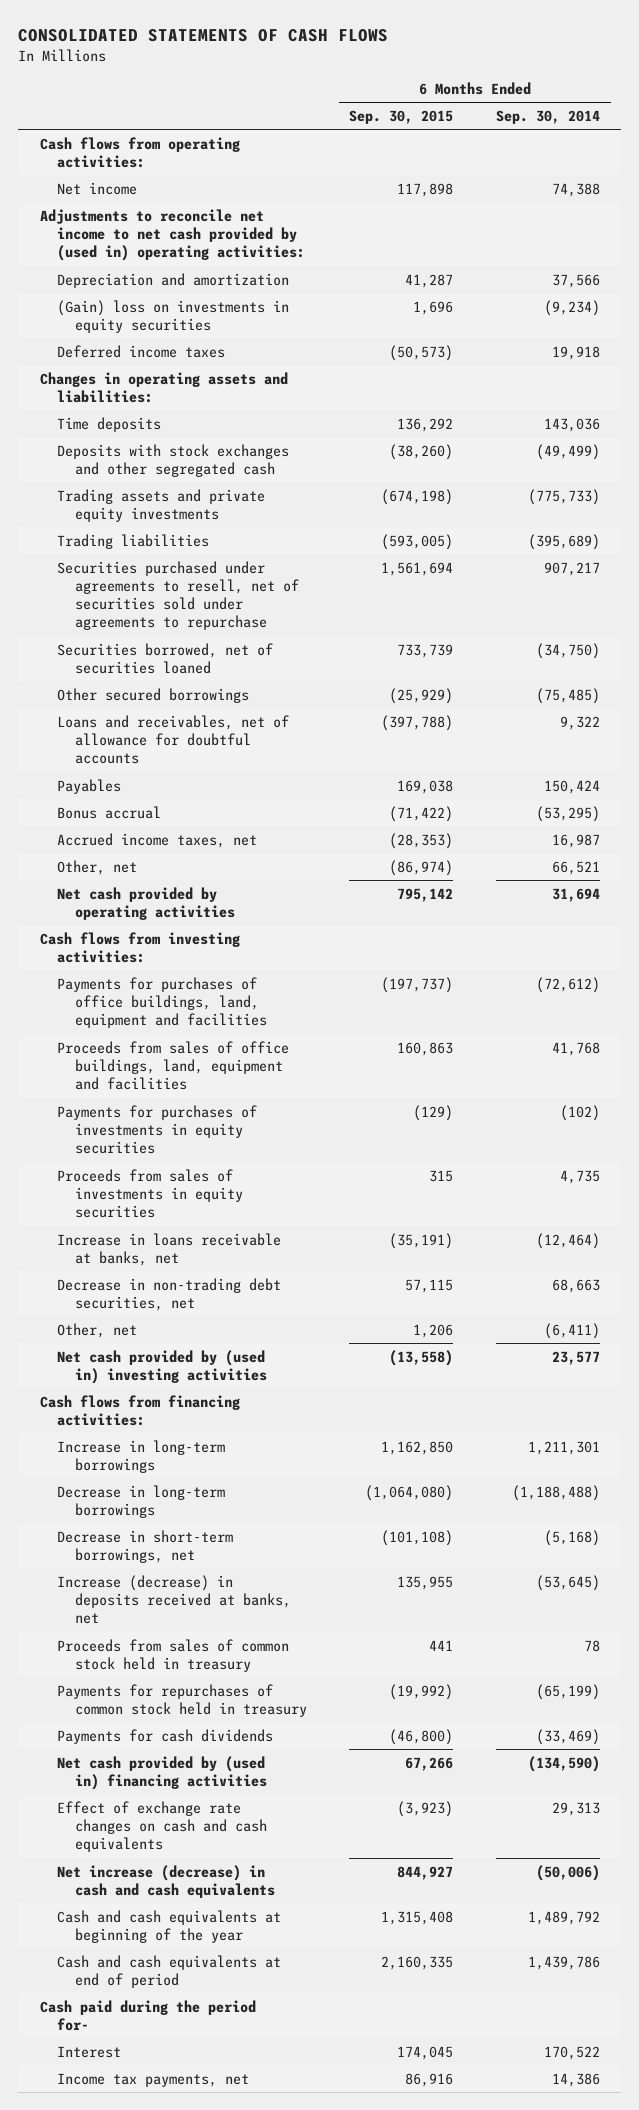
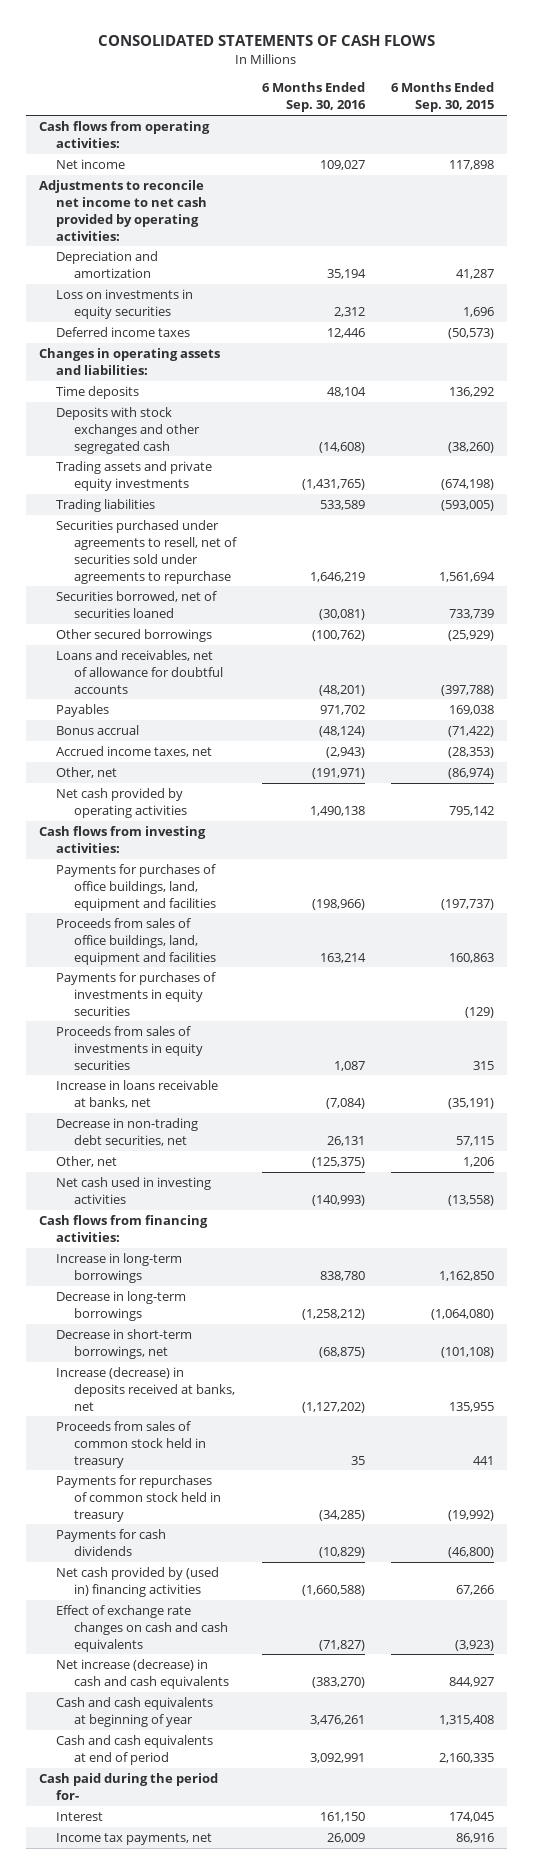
- | 6 Months Ended Sep. 30, 2015 | 6 Months Ended Sep. 30, 2014
+ | 6 Months Ended Sep. 30, 2016 | 6 Months Ended Sep. 30, 2015
- Adjustments to reconcile net income to net cash provided by (used in) operating activities:
+ Adjustments to reconcile net income to net cash provided by operating activities:
- (Gain) loss on investments in equity securities | 1,696 | (9,234)
+ Loss on investments in equity securities | 2,312 | 1,696
- Net cash provided by (used in) investing activities | (13,558) | 23,577
+ Net cash used in investing activities | (140,993) | (13,558)
- Cash and cash equivalents at beginning of the year | 1,315,408 | 1,489,792
+ Cash and cash equivalents at beginning of year | 3,476,261 | 1,315,408

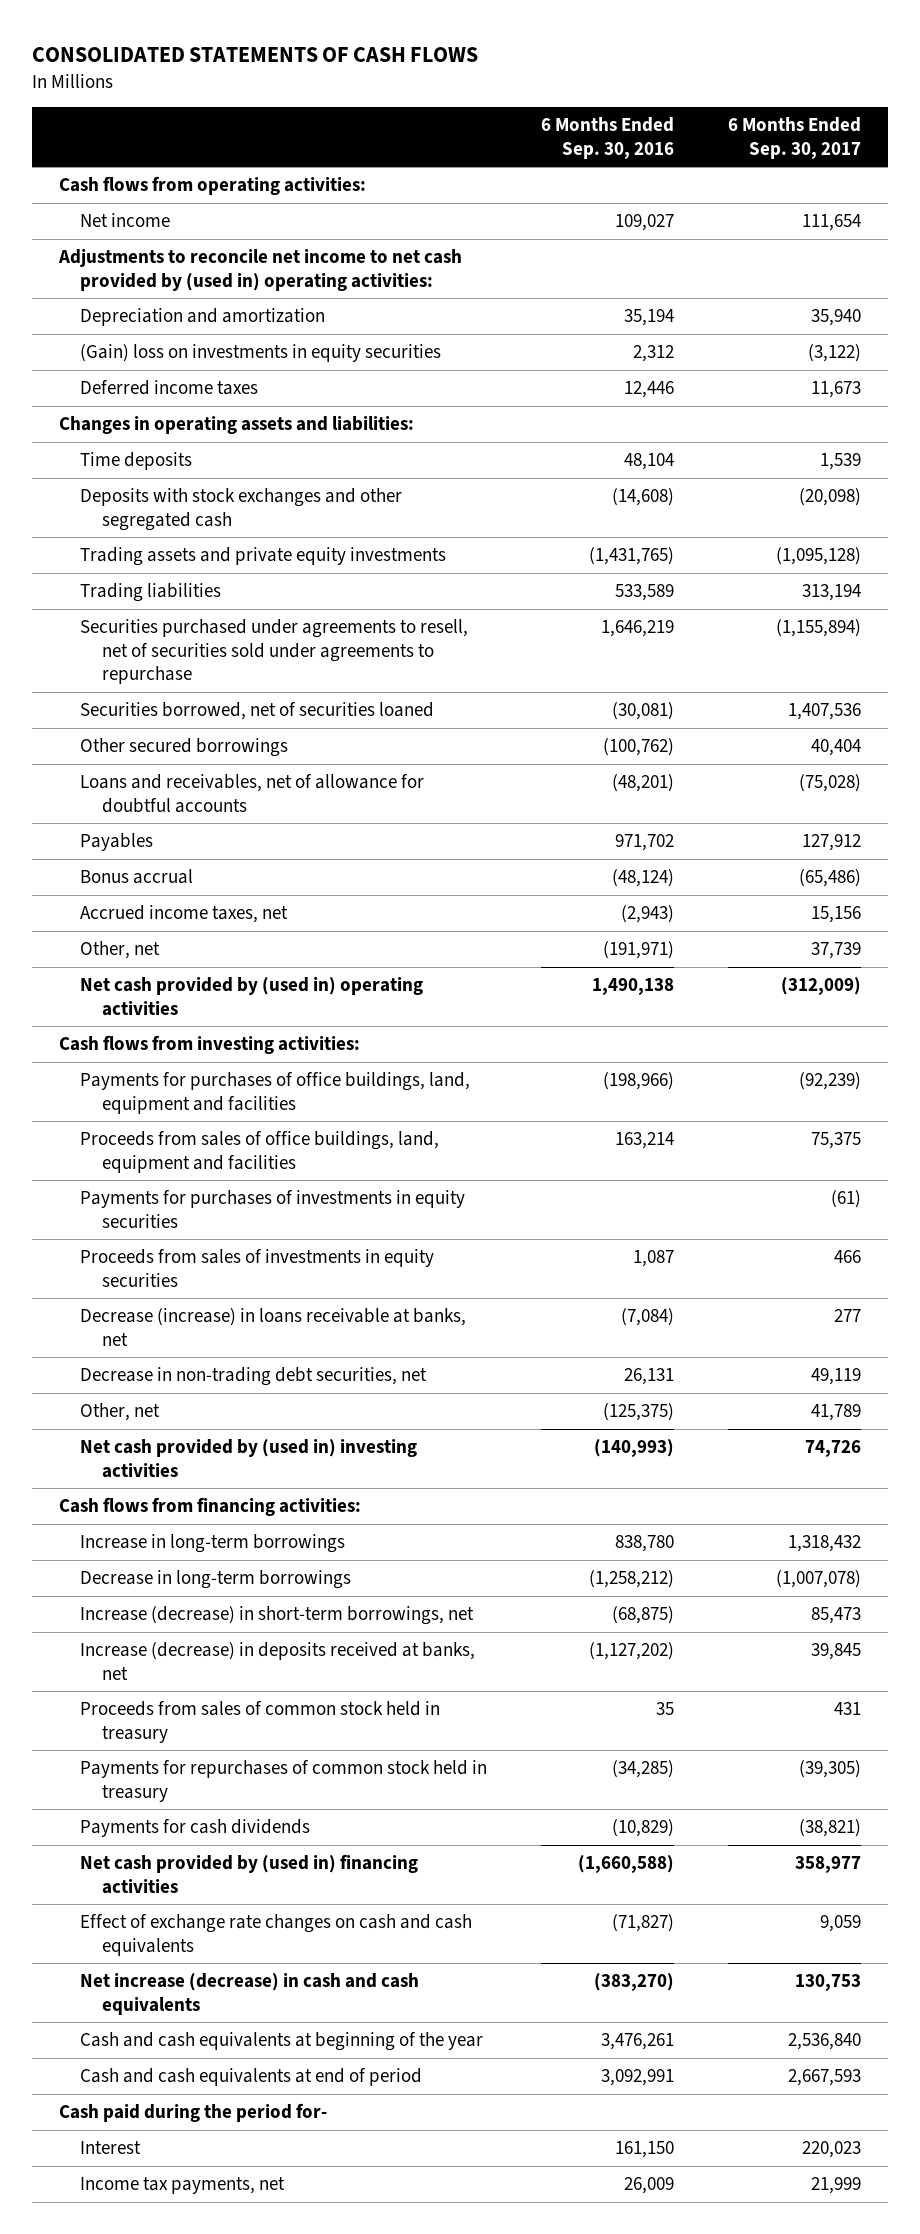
- | 6 Months Ended Sep. 30, 2016 | 6 Months Ended Sep. 30, 2015
+ | 6 Months Ended Sep. 30, 2016 | 6 Months Ended Sep. 30, 2017
- Adjustments to reconcile net income to net cash provided by operating activities:
+ Adjustments to reconcile net income to net cash provided by (used in) operating activities:
- Loss on investments in equity securities | 2,312 | 1,696
+ (Gain) loss on investments in equity securities | 2,312 | (3,122)
- Net cash provided by operating activities | 1,490,138 | 795,142
+ Net cash provided by (used in) operating activities | 1,490,138 | (312,009)
- Increase in loans receivable at banks, net | (7,084) | (35,191)
+ Decrease (increase) in loans receivable at banks, net | (7,084) | 277
- Net cash used in investing activities | (140,993) | (13,558)
+ Net cash provided by (used in) investing activities | (140,993) | 74,726
- Decrease in short-term borrowings, net | (68,875) | (101,108)
+ Increase (decrease) in short-term borrowings, net | (68,875) | 85,473
- Cash and cash equivalents at beginning of year | 3,476,261 | 1,315,408
+ Cash and cash equivalents at beginning of the year | 3,476,261 | 2,536,840

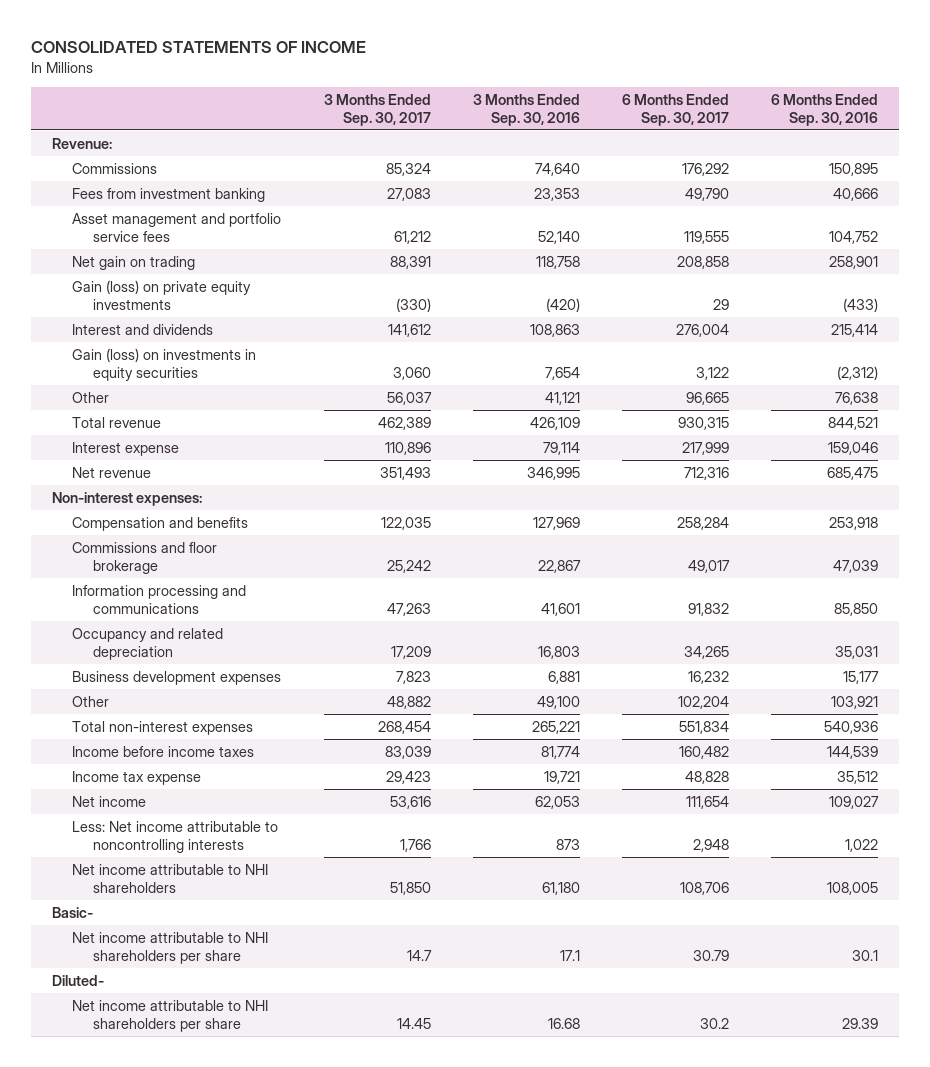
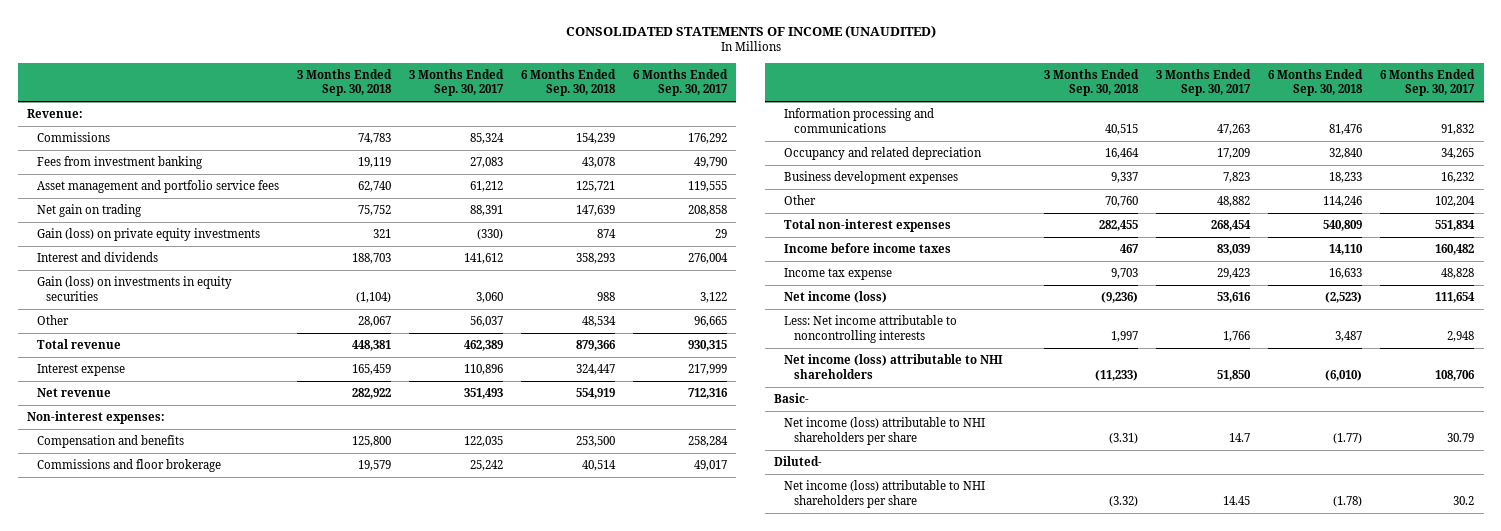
- CONSOLIDATED STATEMENTS OF INCOME
+ CONSOLIDATED STATEMENTS OF INCOME (UNAUDITED)
- | 3 Months Ended Sep. 30, 2017 | 3 Months Ended Sep. 30, 2016 | 6 Months Ended Sep. 30, 2017 | 6 Months Ended Sep. 30, 2016
+ | 3 Months Ended Sep. 30, 2018 | 3 Months Ended Sep. 30, 2017 | 6 Months Ended Sep. 30, 2018 | 6 Months Ended Sep. 30, 2017
- Net income | 53,616 | 62,053 | 111,654 | 109,027
+ Net income (loss) | (9,236) | 53,616 | (2,523) | 111,654
- Net income attributable to NHI shareholders | 51,850 | 61,180 | 108,706 | 108,005
+ Net income (loss) attributable to NHI shareholders | (11,233) | 51,850 | (6,010) | 108,706
- Net income attributable to NHI shareholders per share | 14.7 | 17.1 | 30.79 | 30.1
+ Net income (loss) attributable to NHI shareholders per share | (3.31) | 14.7 | (1.77) | 30.79
- Net income attributable to NHI shareholders per share | 14.45 | 16.68 | 30.2 | 29.39
+ Net income (loss) attributable to NHI shareholders per share | (3.32) | 14.45 | (1.78) | 30.2

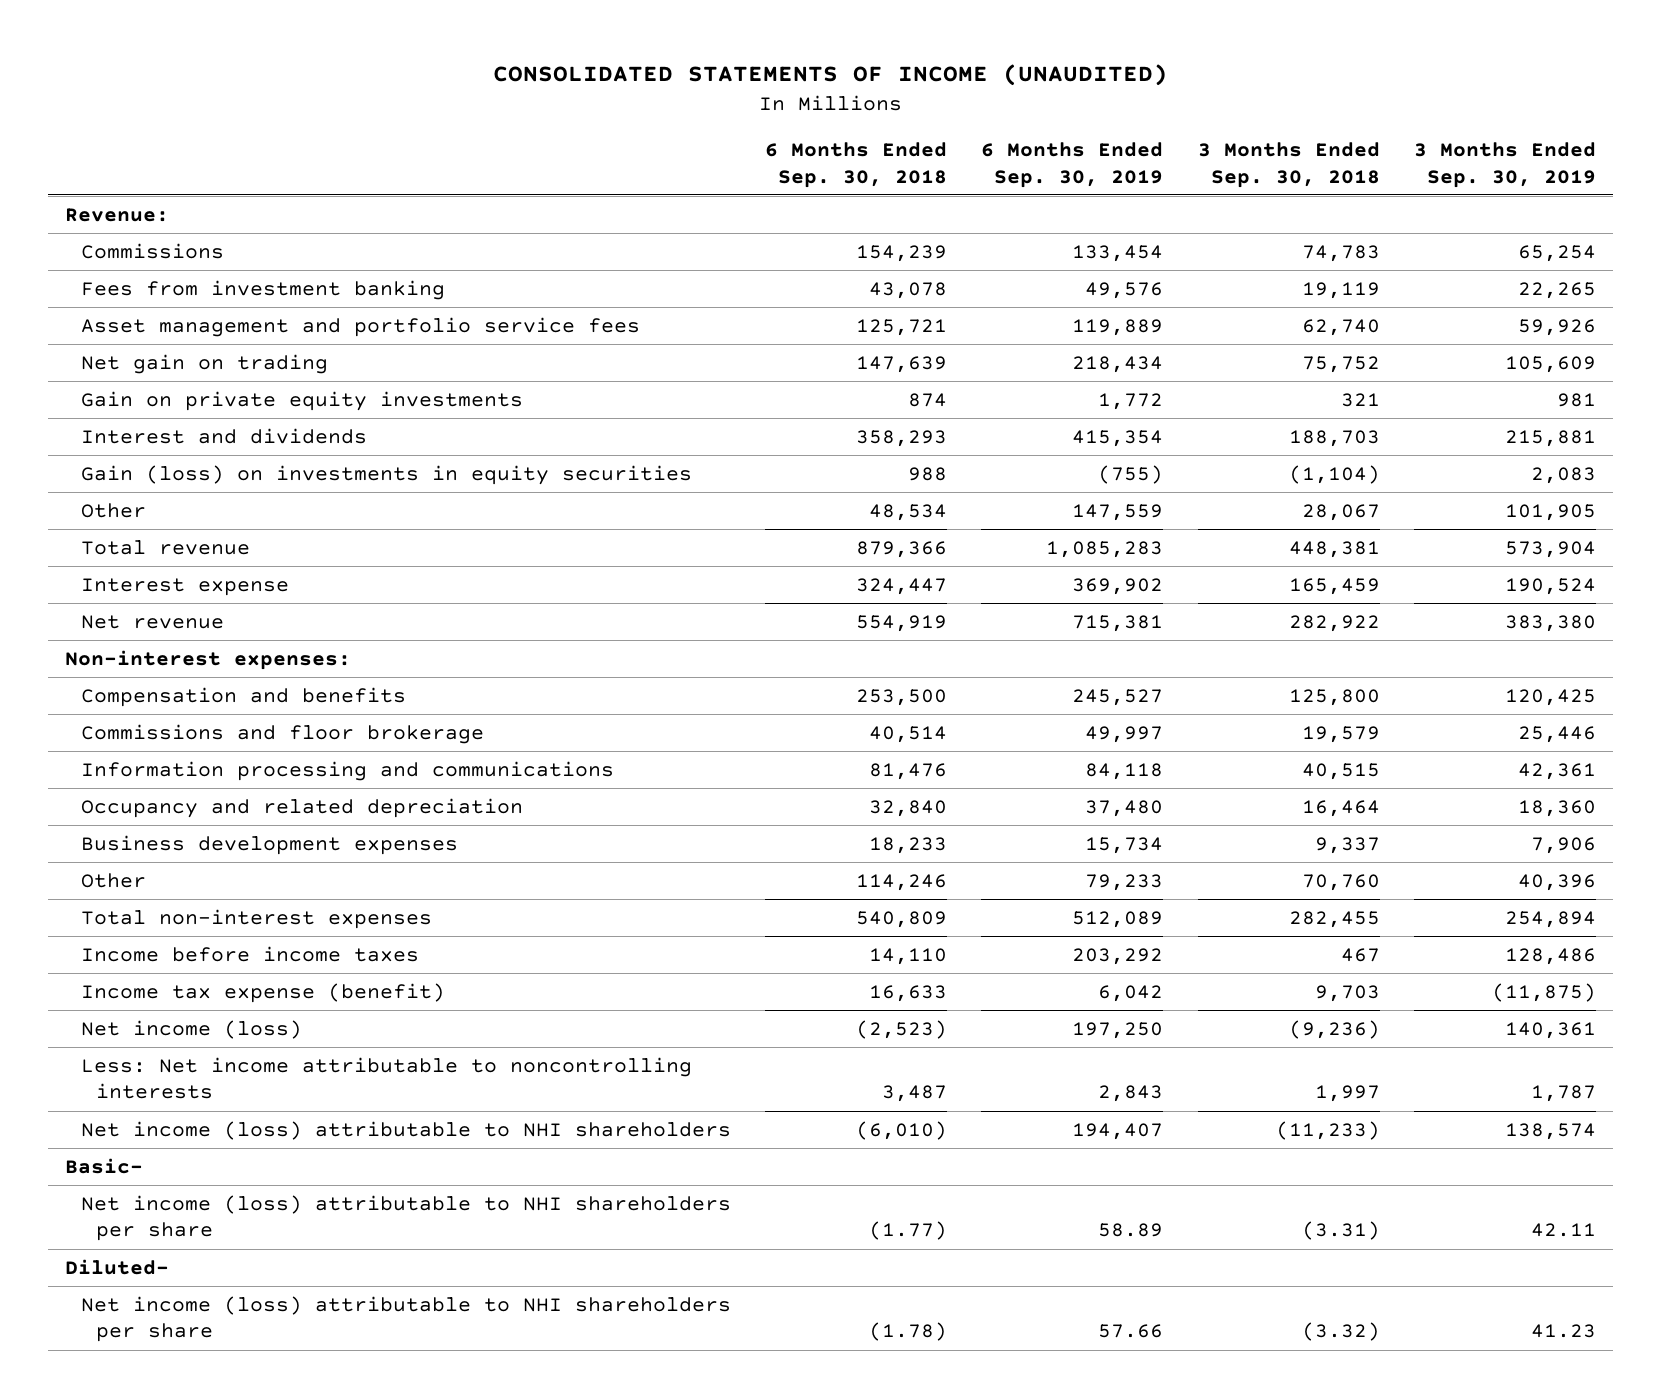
- | 3 Months Ended Sep. 30, 2018 | 3 Months Ended Sep. 30, 2017 | 6 Months Ended Sep. 30, 2018 | 6 Months Ended Sep. 30, 2017
+ | 6 Months Ended Sep. 30, 2018 | 6 Months Ended Sep. 30, 2019 | 3 Months Ended Sep. 30, 2018 | 3 Months Ended Sep. 30, 2019
- Gain (loss) on private equity investments | 321 | (330) | 874 | 29
+ Gain on private equity investments | 874 | 1,772 | 321 | 981
- Income tax expense | 9,703 | 29,423 | 16,633 | 48,828
+ Income tax expense (benefit) | 16,633 | 6,042 | 9,703 | (11,875)

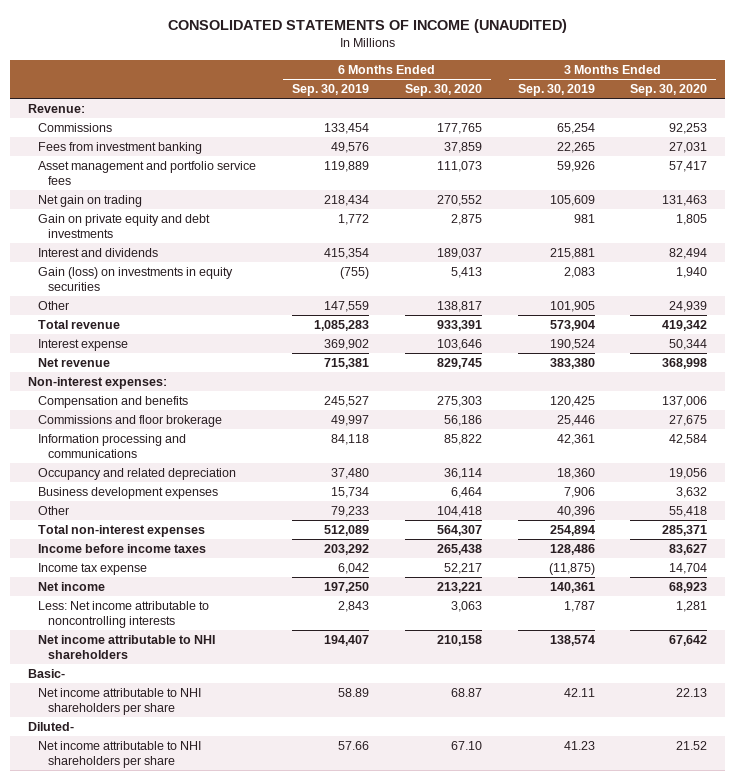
- | 6 Months Ended Sep. 30, 2018 | 6 Months Ended Sep. 30, 2019 | 3 Months Ended Sep. 30, 2018 | 3 Months Ended Sep. 30, 2019
+ | 6 Months Ended Sep. 30, 2019 | 6 Months Ended Sep. 30, 2020 | 3 Months Ended Sep. 30, 2019 | 3 Months Ended Sep. 30, 2020
- Gain on private equity investments | 874 | 1,772 | 321 | 981
+ Gain on private equity and debt investments | 1,772 | 2,875 | 981 | 1,805
- Income tax expense (benefit) | 16,633 | 6,042 | 9,703 | (11,875)
- Net income (loss) | (2,523) | 197,250 | (9,236) | 140,361
+ Income tax expense | 6,042 | 52,217 | (11,875) | 14,704
+ Net income | 197,250 | 213,221 | 140,361 | 68,923
- Net income (loss) attributable to NHI shareholders | (6,010) | 194,407 | (11,233) | 138,574
+ Net income attributable to NHI shareholders | 194,407 | 210,158 | 138,574 | 67,642
- Net income (loss) attributable to NHI shareholders per share | (1.77) | 58.89 | (3.31) | 42.11
+ Net income attributable to NHI shareholders per share | 58.89 | 68.87 | 42.11 | 22.13
- Net income (loss) attributable to NHI shareholders per share | (1.78) | 57.66 | (3.32) | 41.23
+ Net income attributable to NHI shareholders per share | 57.66 | 67.10 | 41.23 | 21.52

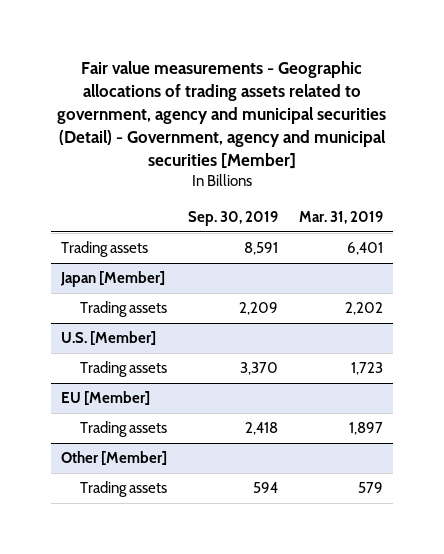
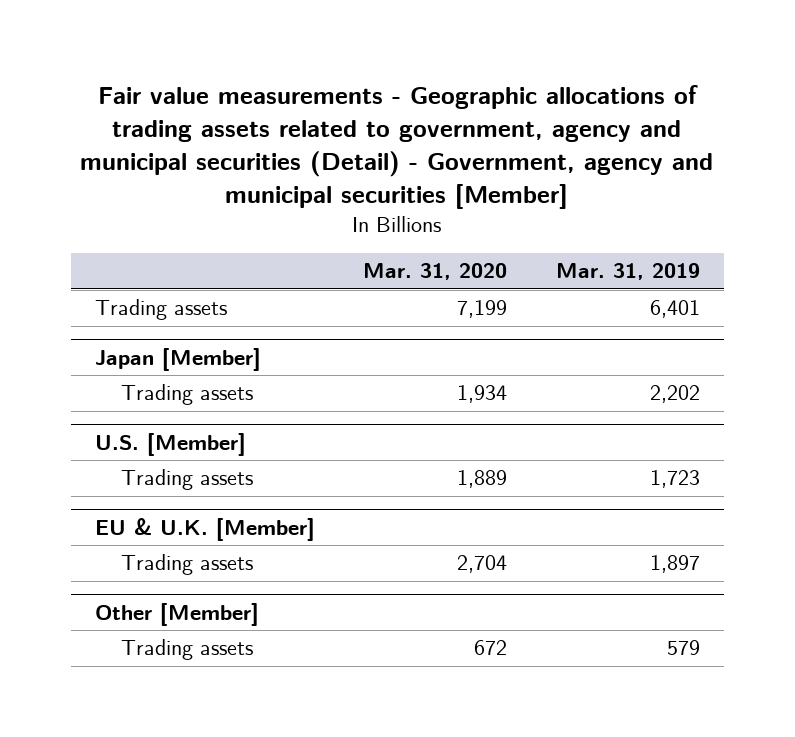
- | Sep. 30, 2019 | Mar. 31, 2019
+ | Mar. 31, 2020 | Mar. 31, 2019
- EU [Member]
+ EU & U.K. [Member]

